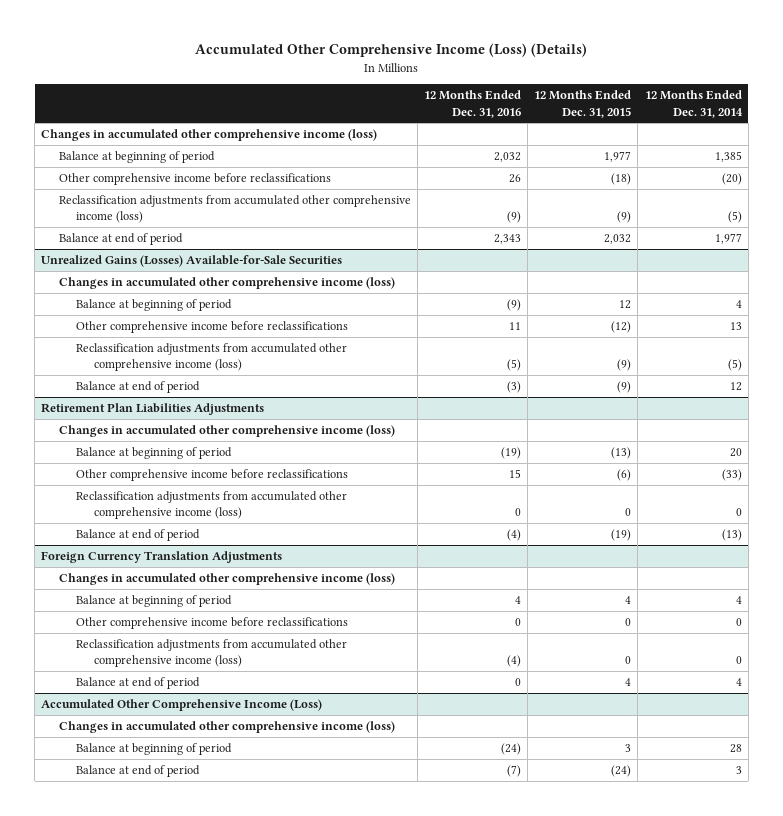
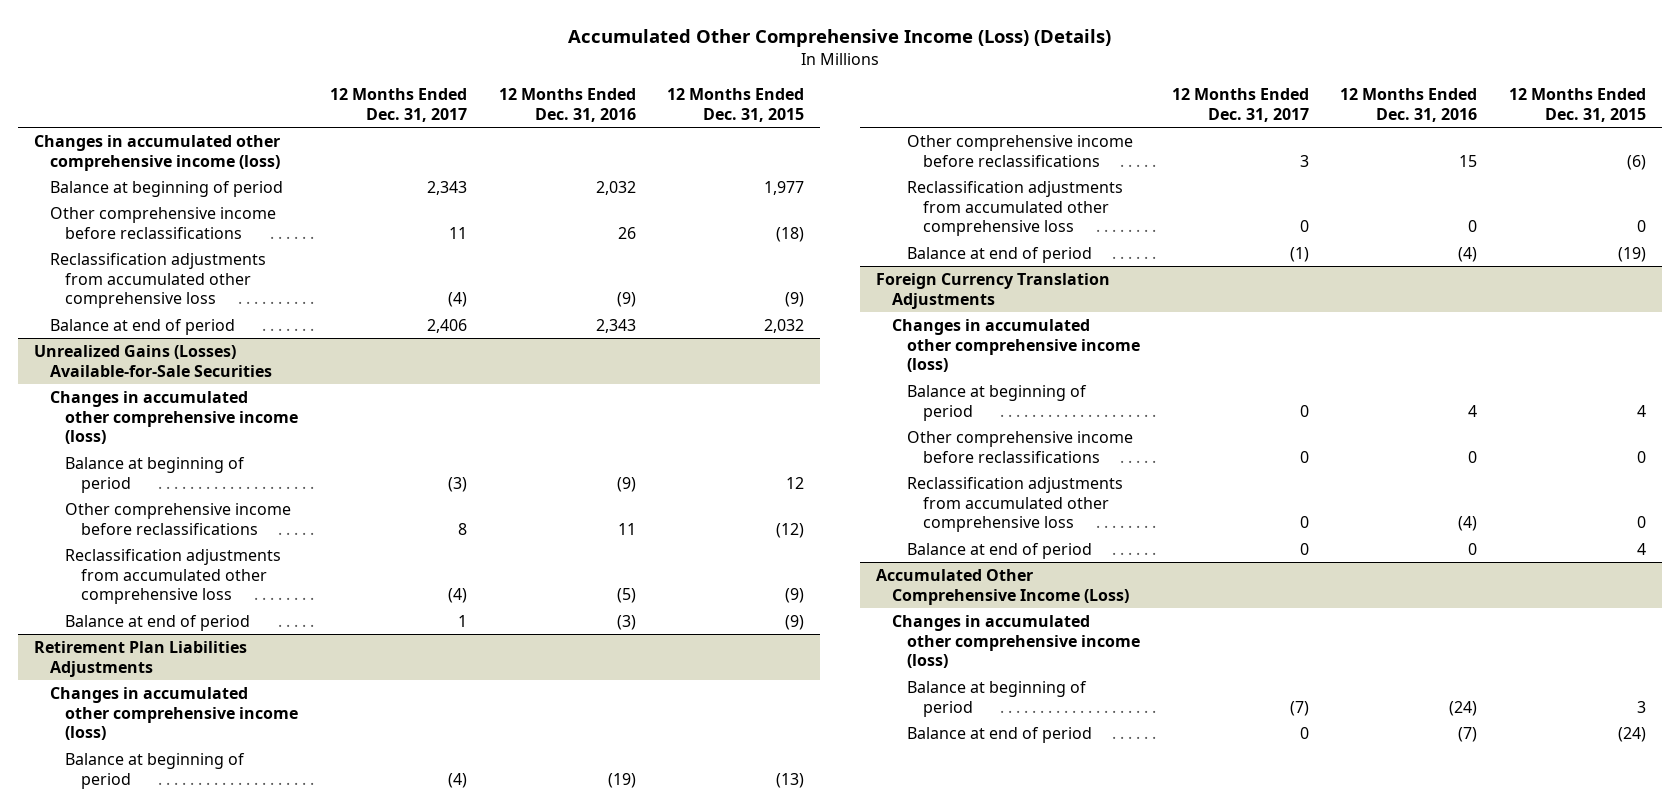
- | 12 Months Ended Dec. 31, 2016 | 12 Months Ended Dec. 31, 2015 | 12 Months Ended Dec. 31, 2014
+ | 12 Months Ended Dec. 31, 2017 | 12 Months Ended Dec. 31, 2016 | 12 Months Ended Dec. 31, 2015
- Reclassification adjustments from accumulated other comprehensive income (loss) | (9) | (9) | (5)
+ Reclassification adjustments from accumulated other comprehensive loss | (4) | (9) | (9)
@ Unrealized Gains (Losses) Available-for-Sale Securities
- Reclassification adjustments from accumulated other comprehensive income (loss) | (5) | (9) | (5)
+ Reclassification adjustments from accumulated other comprehensive loss | (4) | (5) | (9)
@ Retirement Plan Liabilities Adjustments
- Reclassification adjustments from accumulated other comprehensive income (loss) | 0 | 0 | 0
+ Reclassification adjustments from accumulated other comprehensive loss | 0 | 0 | 0
@ Foreign Currency Translation Adjustments
- Reclassification adjustments from accumulated other comprehensive income (loss) | (4) | 0 | 0
+ Reclassification adjustments from accumulated other comprehensive loss | 0 | (4) | 0

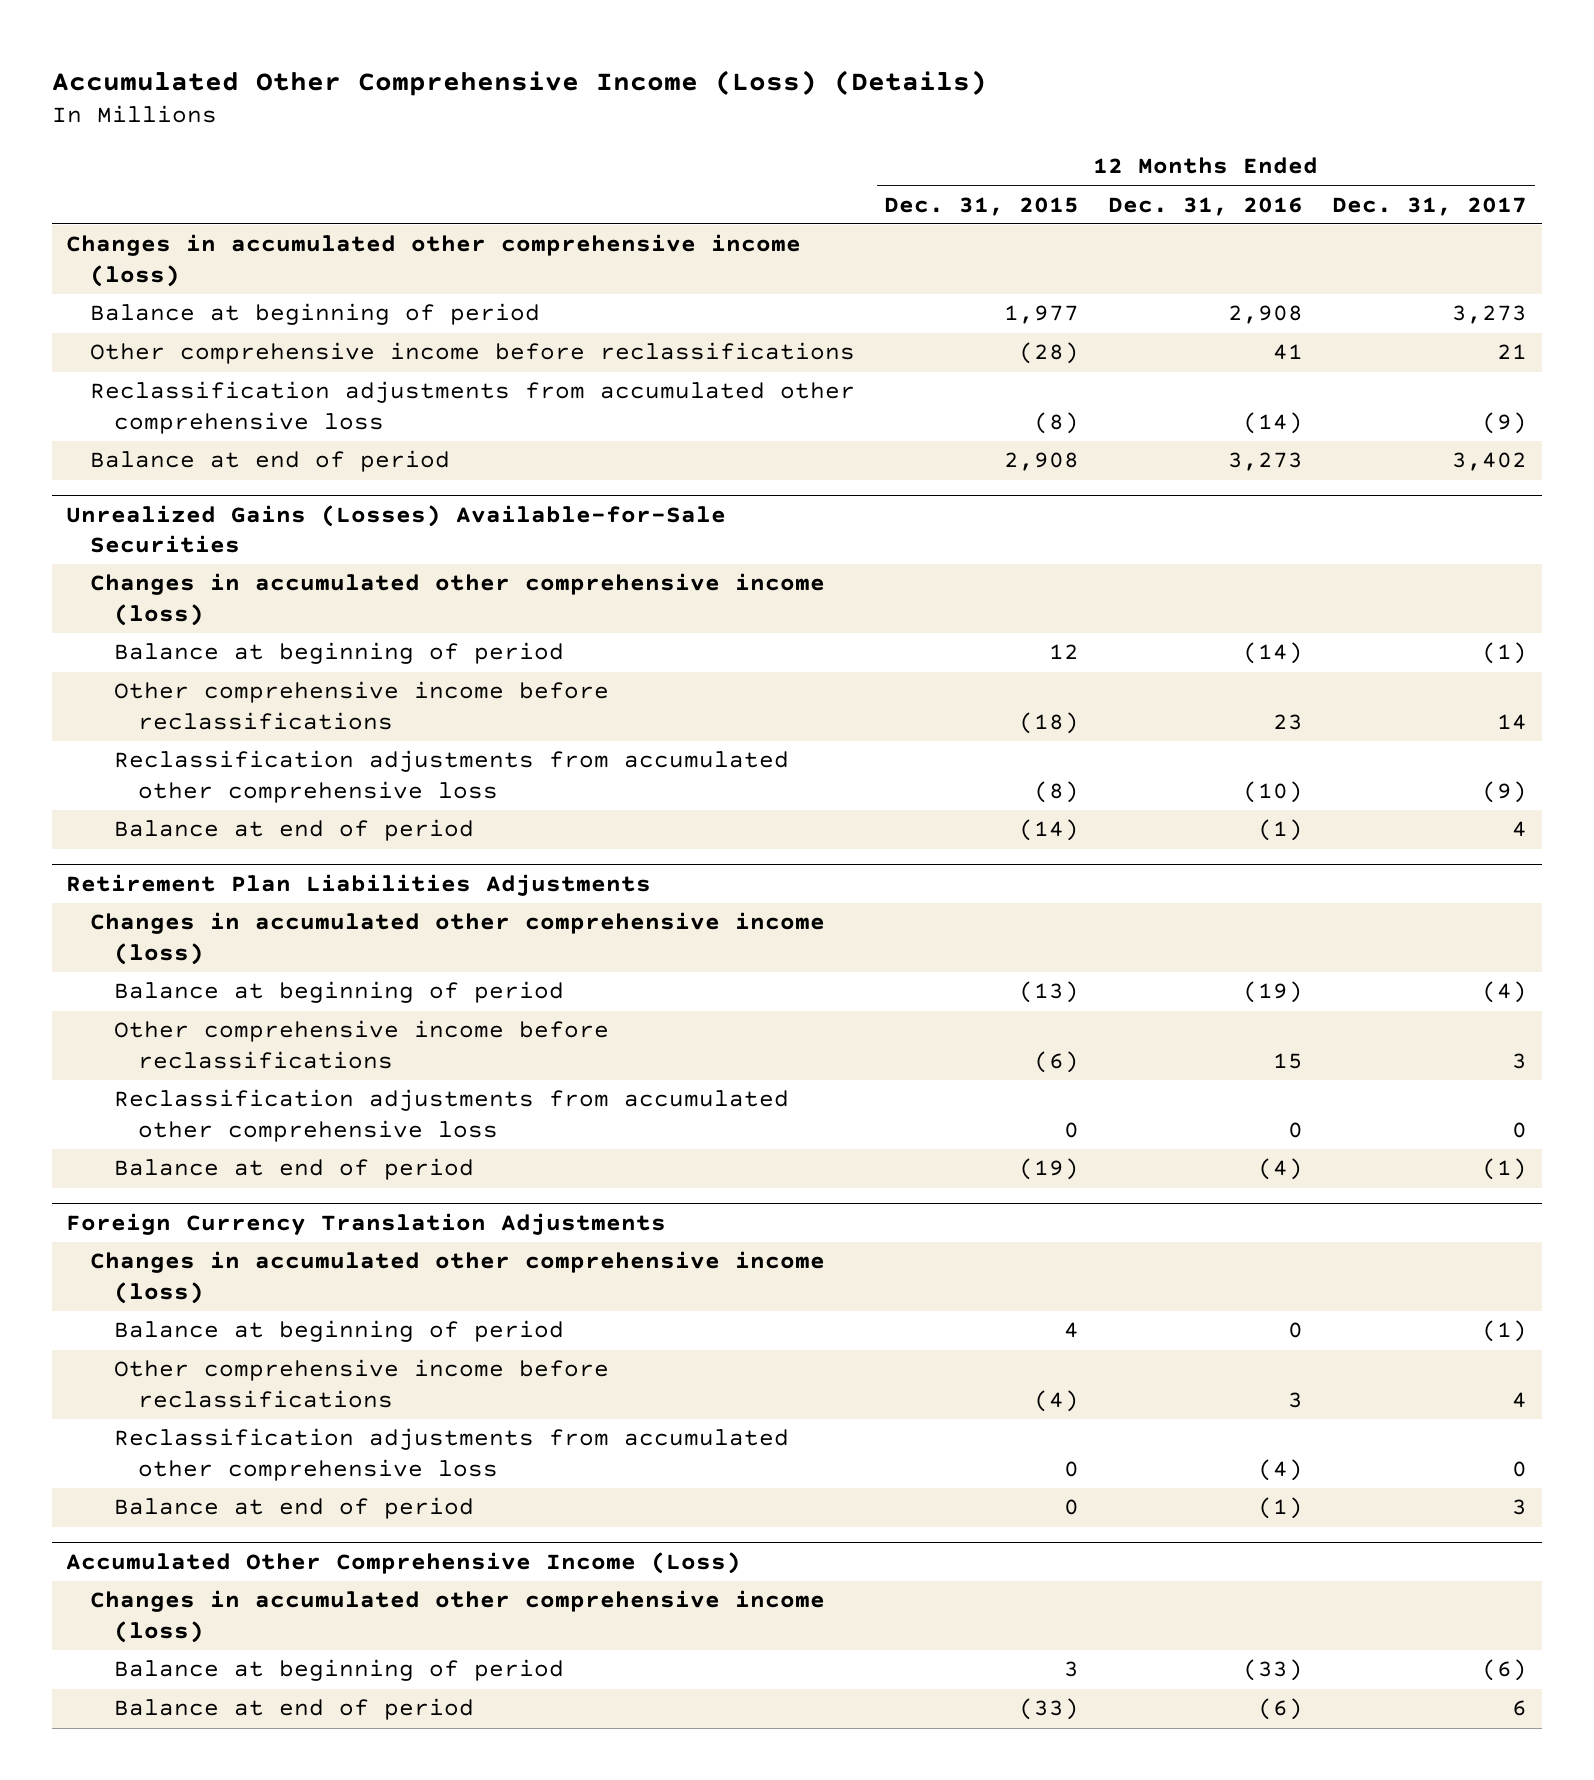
- | 12 Months Ended Dec. 31, 2017 | 12 Months Ended Dec. 31, 2016 | 12 Months Ended Dec. 31, 2015
+ | 12 Months Ended Dec. 31, 2015 | 12 Months Ended Dec. 31, 2016 | 12 Months Ended Dec. 31, 2017
- Balance at beginning of period | 2,343 | 2,032 | 1,977
- Other comprehensive income before reclassifications | 11 | 26 | (18)
- Reclassification adjustments from accumulated other comprehensive loss | (4) | (9) | (9)
- Balance at end of period | 2,406 | 2,343 | 2,032
+ Balance at beginning of period | 1,977 | 2,908 | 3,273
+ Other comprehensive income before reclassifications | (28) | 41 | 21
+ Reclassification adjustments from accumulated other comprehensive loss | (8) | (14) | (9)
+ Balance at end of period | 2,908 | 3,273 | 3,402
@ Unrealized Gains (Losses) Available-for-Sale Securities
- Balance at beginning of period | (3) | (9) | 12
- Other comprehensive income before reclassifications | 8 | 11 | (12)
- Reclassification adjustments from accumulated other comprehensive loss | (4) | (5) | (9)
- Balance at end of period | 1 | (3) | (9)
+ Balance at beginning of period | 12 | (14) | (1)
+ Other comprehensive income before reclassifications | (18) | 23 | 14
+ Reclassification adjustments from accumulated other comprehensive loss | (8) | (10) | (9)
+ Balance at end of period | (14) | (1) | 4
@ Foreign Currency Translation Adjustments
- Balance at beginning of period | 0 | 4 | 4
- Other comprehensive income before reclassifications | 0 | 0 | 0
+ Balance at beginning of period | 4 | 0 | (1)
+ Other comprehensive income before reclassifications | (4) | 3 | 4
- Balance at end of period | 0 | 0 | 4
+ Balance at end of period | 0 | (1) | 3
@ Accumulated Other Comprehensive Income (Loss)
- Balance at beginning of period | (7) | (24) | 3
- Balance at end of period | 0 | (7) | (24)
+ Balance at beginning of period | 3 | (33) | (6)
+ Balance at end of period | (33) | (6) | 6

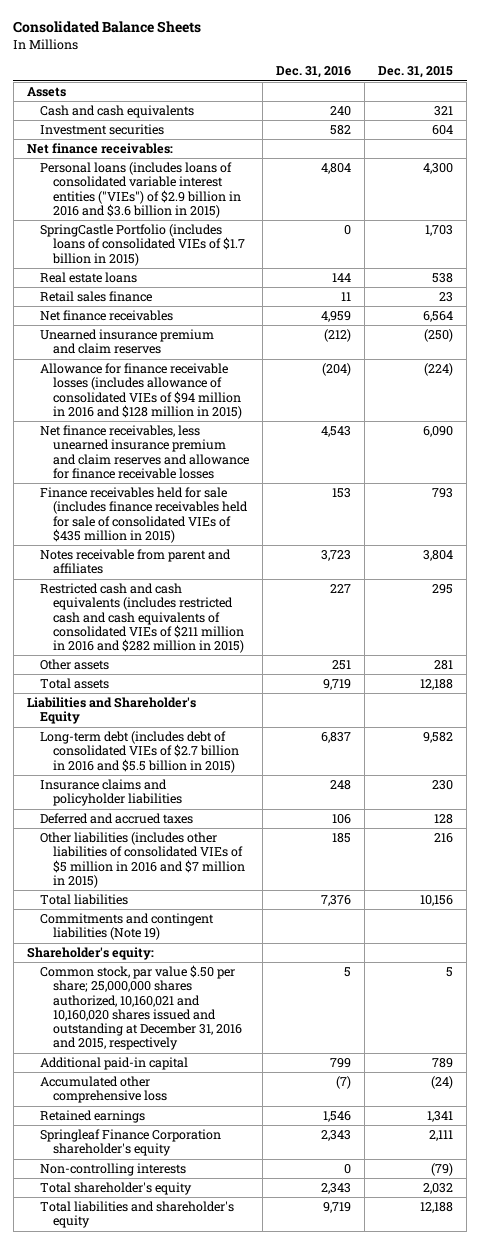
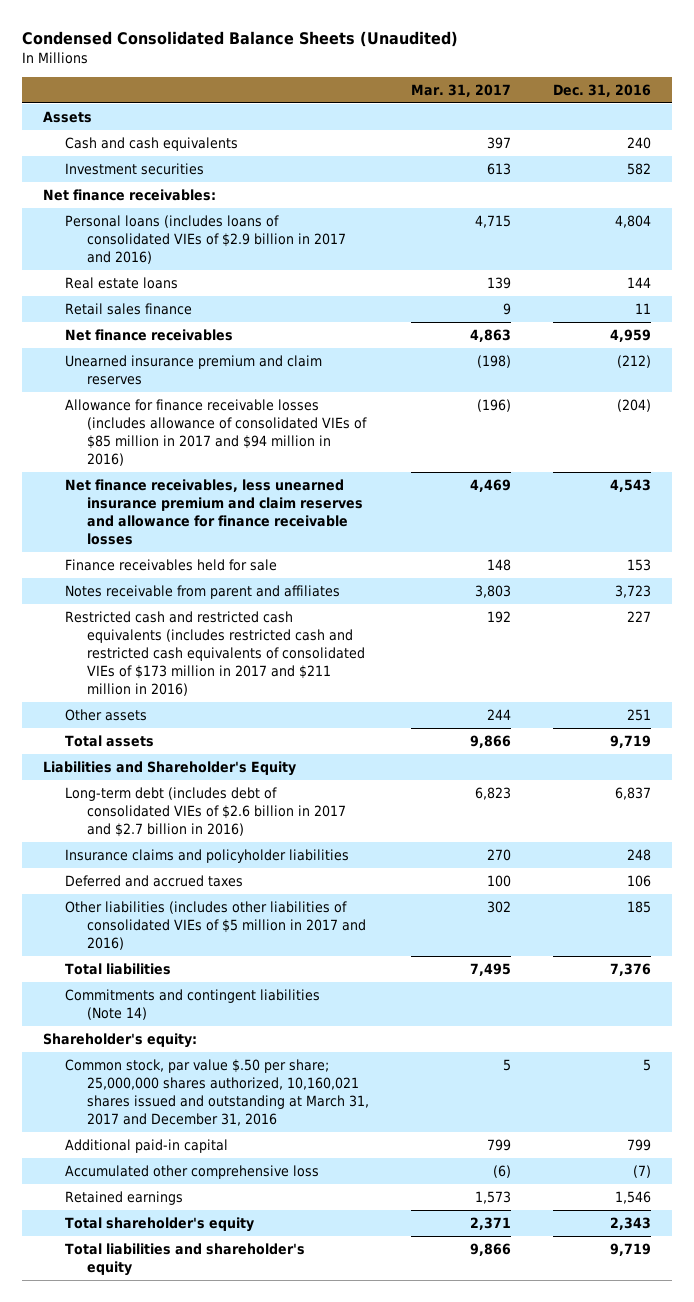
- Consolidated Balance Sheets
+ Condensed Consolidated Balance Sheets (Unaudited)
- | Dec. 31, 2016 | Dec. 31, 2015
+ | Mar. 31, 2017 | Dec. 31, 2016
- Personal loans (includes loans of consolidated variable interest entities ("VIEs") of $2.9 billion in 2016 and $3.6 billion in 2015) | 4,804 | 4,300
- SpringCastle Portfolio (includes loans of consolidated VIEs of $1.7 billion in 2015) | 0 | 1,703
+ Personal loans (includes loans of consolidated VIEs of $2.9 billion in 2017 and 2016) | 4,715 | 4,804
- Allowance for finance receivable losses (includes allowance of consolidated VIEs of $94 million in 2016 and $128 million in 2015) | (204) | (224)
+ Allowance for finance receivable losses (includes allowance of consolidated VIEs of $85 million in 2017 and $94 million in 2016) | (196) | (204)
- Finance receivables held for sale (includes finance receivables held for sale of consolidated VIEs of $435 million in 2015) | 153 | 793
+ Finance receivables held for sale | 148 | 153
- Restricted cash and cash equivalents (includes restricted cash and cash equivalents of consolidated VIEs of $211 million in 2016 and $282 million in 2015) | 227 | 295
+ Restricted cash and restricted cash equivalents (includes restricted cash and restricted cash equivalents of consolidated VIEs of $173 million in 2017 and $211 million in 2016) | 192 | 227
- Long-term debt (includes debt of consolidated VIEs of $2.7 billion in 2016 and $5.5 billion in 2015) | 6,837 | 9,582
+ Long-term debt (includes debt of consolidated VIEs of $2.6 billion in 2017 and $2.7 billion in 2016) | 6,823 | 6,837
- Other liabilities (includes other liabilities of consolidated VIEs of $5 million in 2016 and $7 million in 2015) | 185 | 216
+ Other liabilities (includes other liabilities of consolidated VIEs of $5 million in 2017 and 2016) | 302 | 185
- Commitments and contingent liabilities (Note 19)
+ Commitments and contingent liabilities (Note 14)
- Common stock, par value $.50 per share; 25,000,000 shares authorized, 10,160,021 and 10,160,020 shares issued and outstanding at December 31, 2016 and 2015, respectively | 5 | 5
+ Common stock, par value $.50 per share; 25,000,000 shares authorized, 10,160,021 shares issued and outstanding at March 31, 2017 and December 31, 2016 | 5 | 5
- Springleaf Finance Corporation shareholder's equity | 2,343 | 2,111
- Non-controlling interests | 0 | (79)

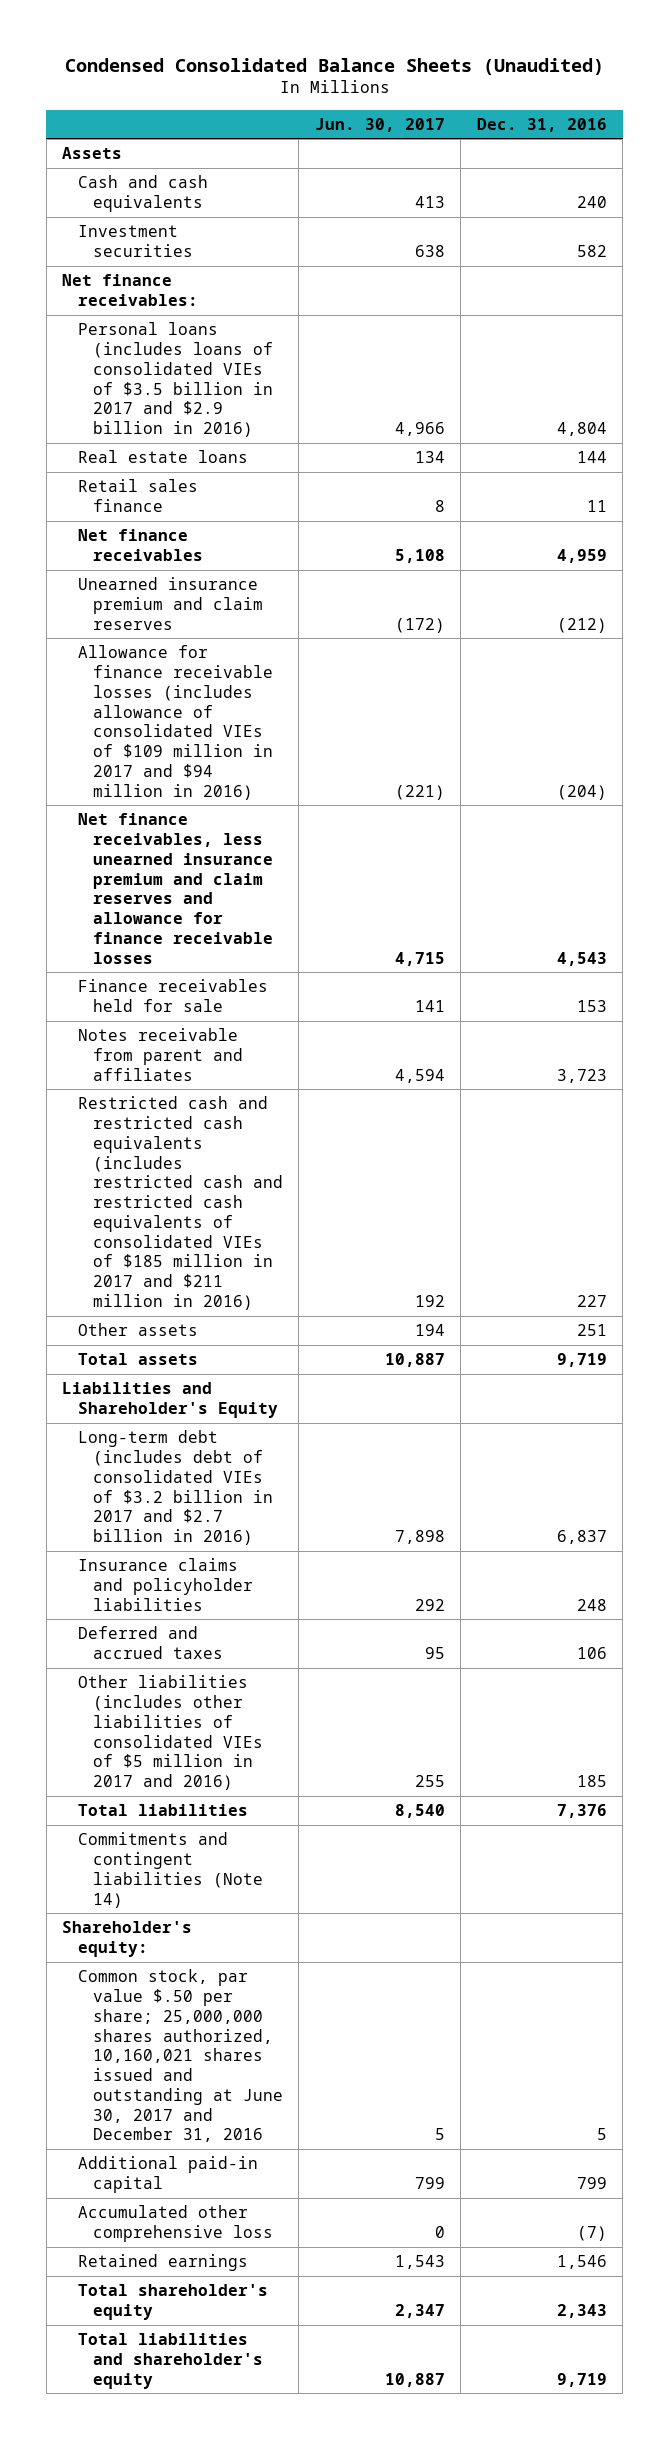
- | Mar. 31, 2017 | Dec. 31, 2016
+ | Jun. 30, 2017 | Dec. 31, 2016
- Personal loans (includes loans of consolidated VIEs of $2.9 billion in 2017 and 2016) | 4,715 | 4,804
+ Personal loans (includes loans of consolidated VIEs of $3.5 billion in 2017 and $2.9 billion in 2016) | 4,966 | 4,804
- Allowance for finance receivable losses (includes allowance of consolidated VIEs of $85 million in 2017 and $94 million in 2016) | (196) | (204)
+ Allowance for finance receivable losses (includes allowance of consolidated VIEs of $109 million in 2017 and $94 million in 2016) | (221) | (204)
- Restricted cash and restricted cash equivalents (includes restricted cash and restricted cash equivalents of consolidated VIEs of $173 million in 2017 and $211 million in 2016) | 192 | 227
+ Restricted cash and restricted cash equivalents (includes restricted cash and restricted cash equivalents of consolidated VIEs of $185 million in 2017 and $211 million in 2016) | 192 | 227
- Long-term debt (includes debt of consolidated VIEs of $2.6 billion in 2017 and $2.7 billion in 2016) | 6,823 | 6,837
+ Long-term debt (includes debt of consolidated VIEs of $3.2 billion in 2017 and $2.7 billion in 2016) | 7,898 | 6,837
- Common stock, par value $.50 per share; 25,000,000 shares authorized, 10,160,021 shares issued and outstanding at March 31, 2017 and December 31, 2016 | 5 | 5
+ Common stock, par value $.50 per share; 25,000,000 shares authorized, 10,160,021 shares issued and outstanding at June 30, 2017 and December 31, 2016 | 5 | 5

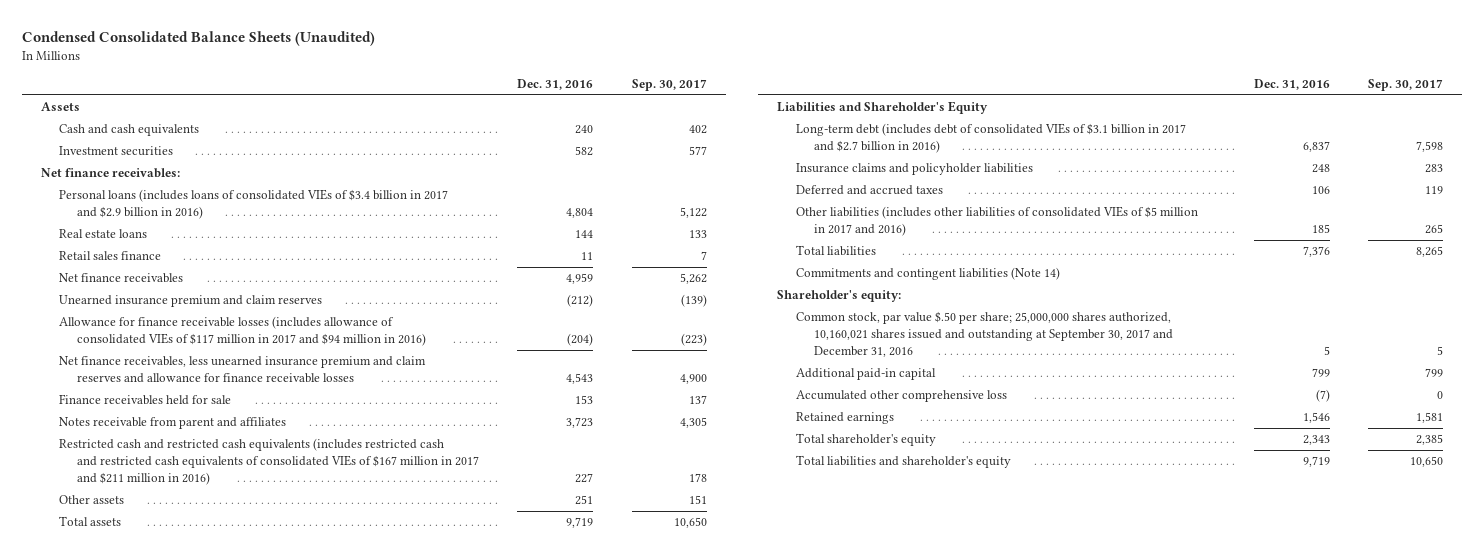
- | Jun. 30, 2017 | Dec. 31, 2016
+ | Dec. 31, 2016 | Sep. 30, 2017
- Personal loans (includes loans of consolidated VIEs of $3.5 billion in 2017 and $2.9 billion in 2016) | 4,966 | 4,804
+ Personal loans (includes loans of consolidated VIEs of $3.4 billion in 2017 and $2.9 billion in 2016) | 4,804 | 5,122
- Allowance for finance receivable losses (includes allowance of consolidated VIEs of $109 million in 2017 and $94 million in 2016) | (221) | (204)
+ Allowance for finance receivable losses (includes allowance of consolidated VIEs of $117 million in 2017 and $94 million in 2016) | (204) | (223)
- Restricted cash and restricted cash equivalents (includes restricted cash and restricted cash equivalents of consolidated VIEs of $185 million in 2017 and $211 million in 2016) | 192 | 227
+ Restricted cash and restricted cash equivalents (includes restricted cash and restricted cash equivalents of consolidated VIEs of $167 million in 2017 and $211 million in 2016) | 227 | 178
- Long-term debt (includes debt of consolidated VIEs of $3.2 billion in 2017 and $2.7 billion in 2016) | 7,898 | 6,837
+ Long-term debt (includes debt of consolidated VIEs of $3.1 billion in 2017 and $2.7 billion in 2016) | 6,837 | 7,598
- Common stock, par value $.50 per share; 25,000,000 shares authorized, 10,160,021 shares issued and outstanding at June 30, 2017 and December 31, 2016 | 5 | 5
+ Common stock, par value $.50 per share; 25,000,000 shares authorized, 10,160,021 shares issued and outstanding at September 30, 2017 and December 31, 2016 | 5 | 5

